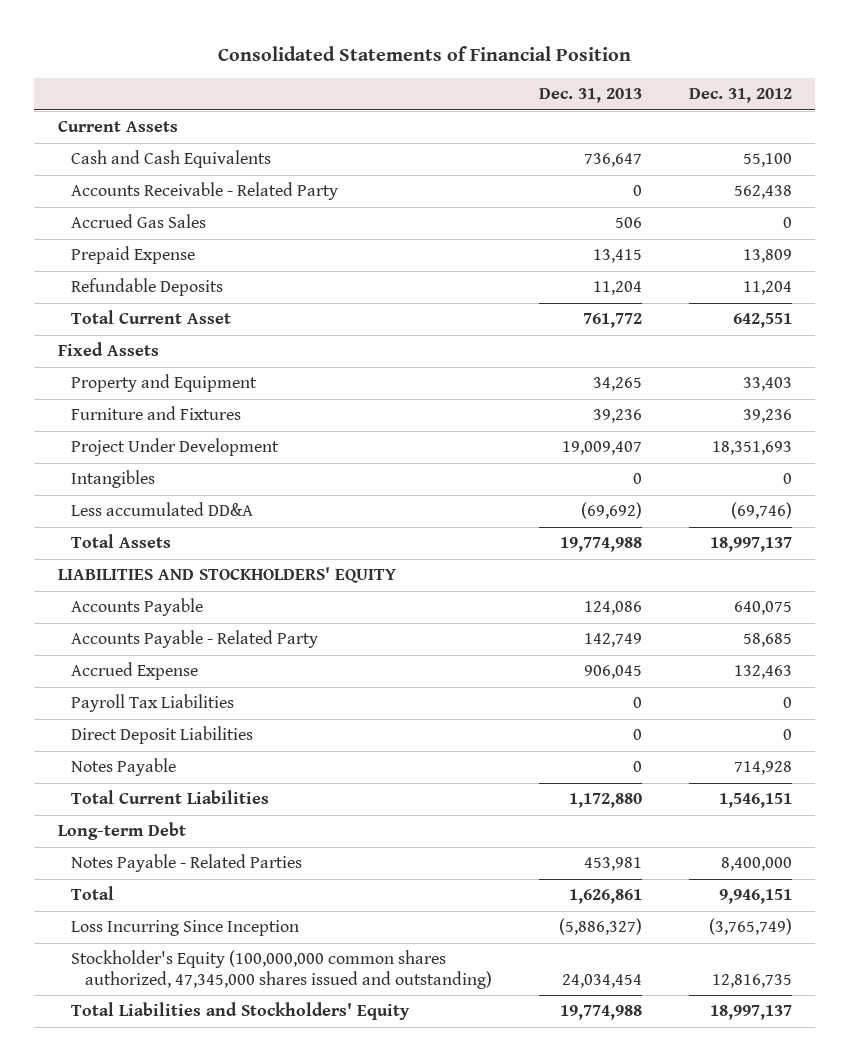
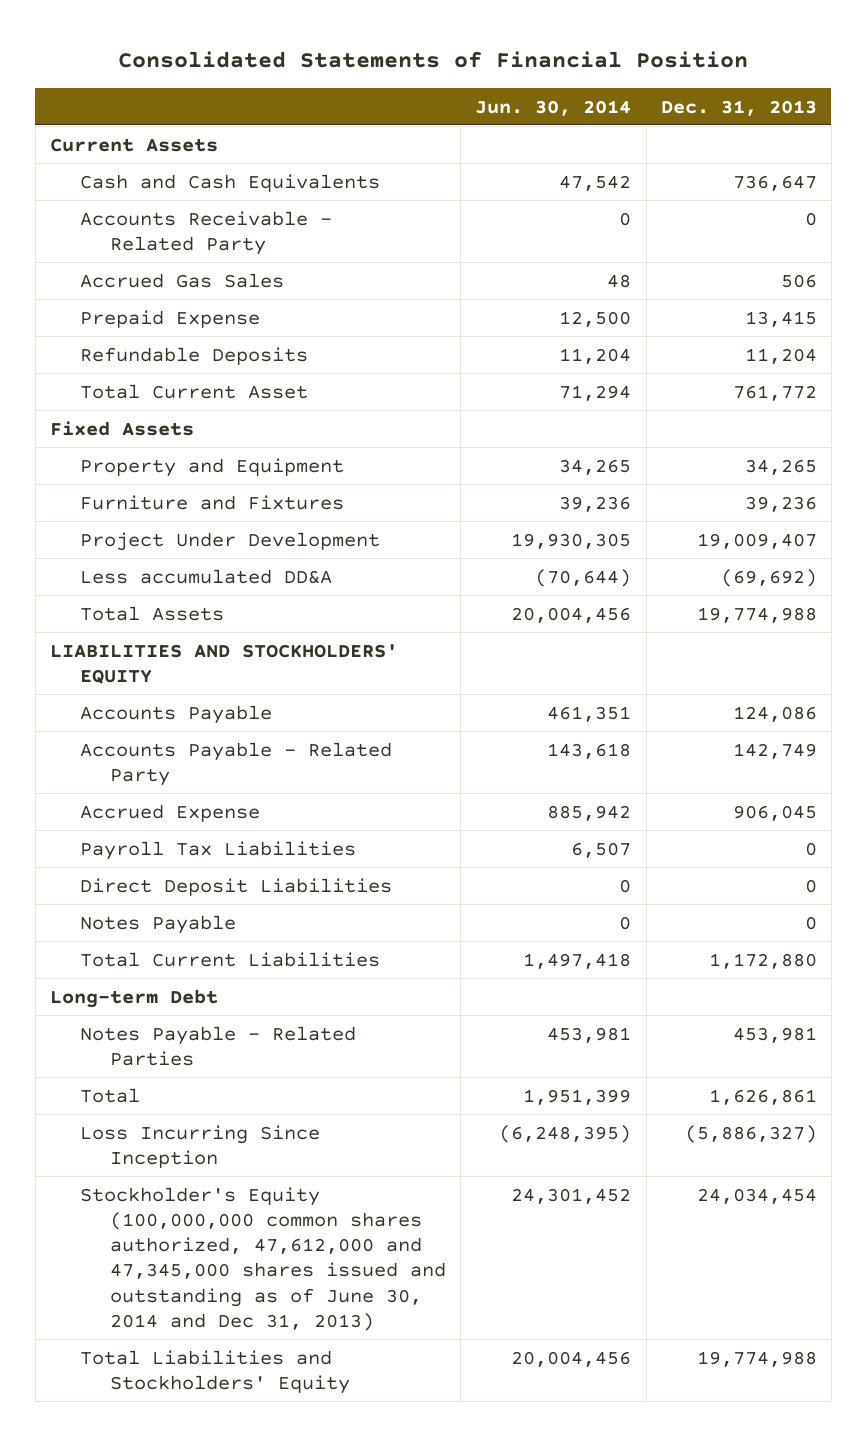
- | Dec. 31, 2013 | Dec. 31, 2012
+ | Jun. 30, 2014 | Dec. 31, 2013
- Intangibles | 0 | 0
- Stockholder's Equity (100,000,000 common shares authorized, 47,345,000 shares issued and outstanding) | 24,034,454 | 12,816,735
+ Stockholder's Equity (100,000,000 common shares authorized, 47,612,000 and 47,345,000 shares issued and outstanding as of June 30, 2014 and Dec 31, 2013) | 24,301,452 | 24,034,454

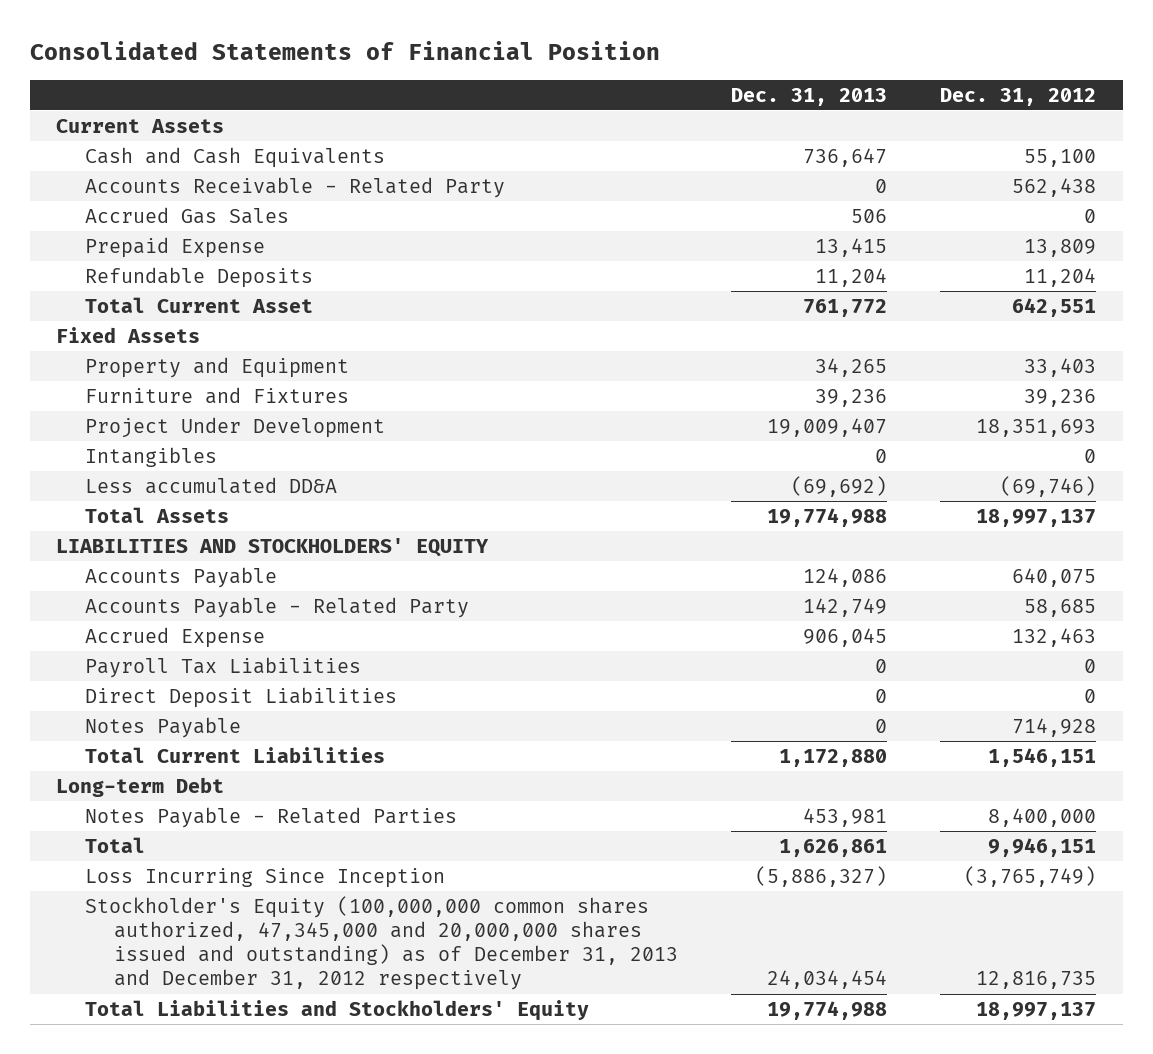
- | Jun. 30, 2014 | Dec. 31, 2013
+ | Dec. 31, 2013 | Dec. 31, 2012
+ Intangibles | 0 | 0
- Stockholder's Equity (100,000,000 common shares authorized, 47,612,000 and 47,345,000 shares issued and outstanding as of June 30, 2014 and Dec 31, 2013) | 24,301,452 | 24,034,454
+ Stockholder's Equity (100,000,000 common shares authorized, 47,345,000 and 20,000,000 shares issued and outstanding) as of December 31, 2013 and December 31, 2012 respectively | 24,034,454 | 12,816,735

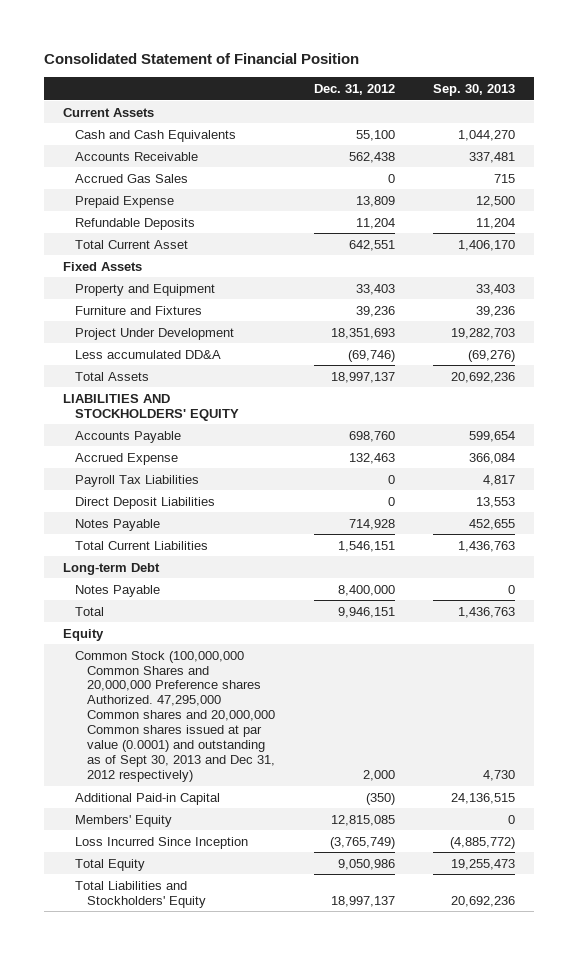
- Consolidated Statements of Financial Position
+ Consolidated Statement of Financial Position
- | Dec. 31, 2013 | Dec. 31, 2012
+ | Dec. 31, 2012 | Sep. 30, 2013
- Accounts Receivable - Related Party | 0 | 562,438
+ Accounts Receivable | 562,438 | 337,481
- Intangibles | 0 | 0
- Accounts Payable | 124,086 | 640,075
- Accounts Payable - Related Party | 142,749 | 58,685
+ Accounts Payable | 698,760 | 599,654
- Notes Payable - Related Parties | 453,981 | 8,400,000
+ Notes Payable | 8,400,000 | 0
- Loss Incurring Since Inception | (5,886,327) | (3,765,749)
- Stockholder's Equity (100,000,000 common shares authorized, 47,345,000 and 20,000,000 shares issued and outstanding) as of December 31, 2013 and December 31, 2012 respectively | 24,034,454 | 12,816,735
+ Equity
+ Common Stock (100,000,000 Common Shares and 20,000,000 Preference shares Authorized. 47,295,000 Common shares and 20,000,000 Common shares issued at par value (0.0001) and outstanding as of Sept 30, 2013 and Dec 31, 2012 respectively) | 2,000 | 4,730
+ Additional Paid-in Capital | (350) | 24,136,515
+ Members' Equity | 12,815,085 | 0
+ Loss Incurred Since Inception | (3,765,749) | (4,885,772)
+ Total Equity | 9,050,986 | 19,255,473

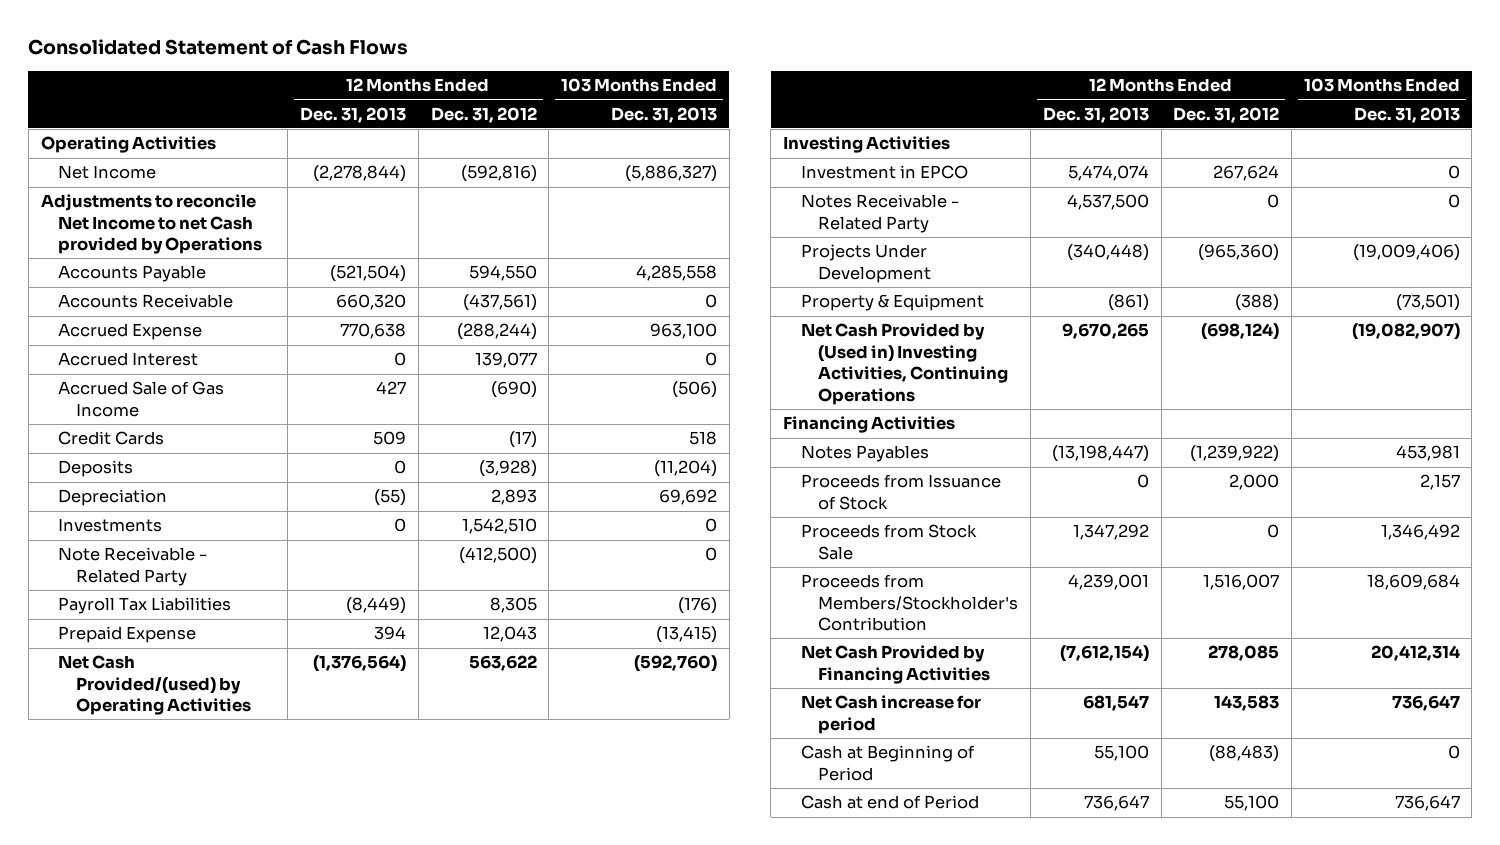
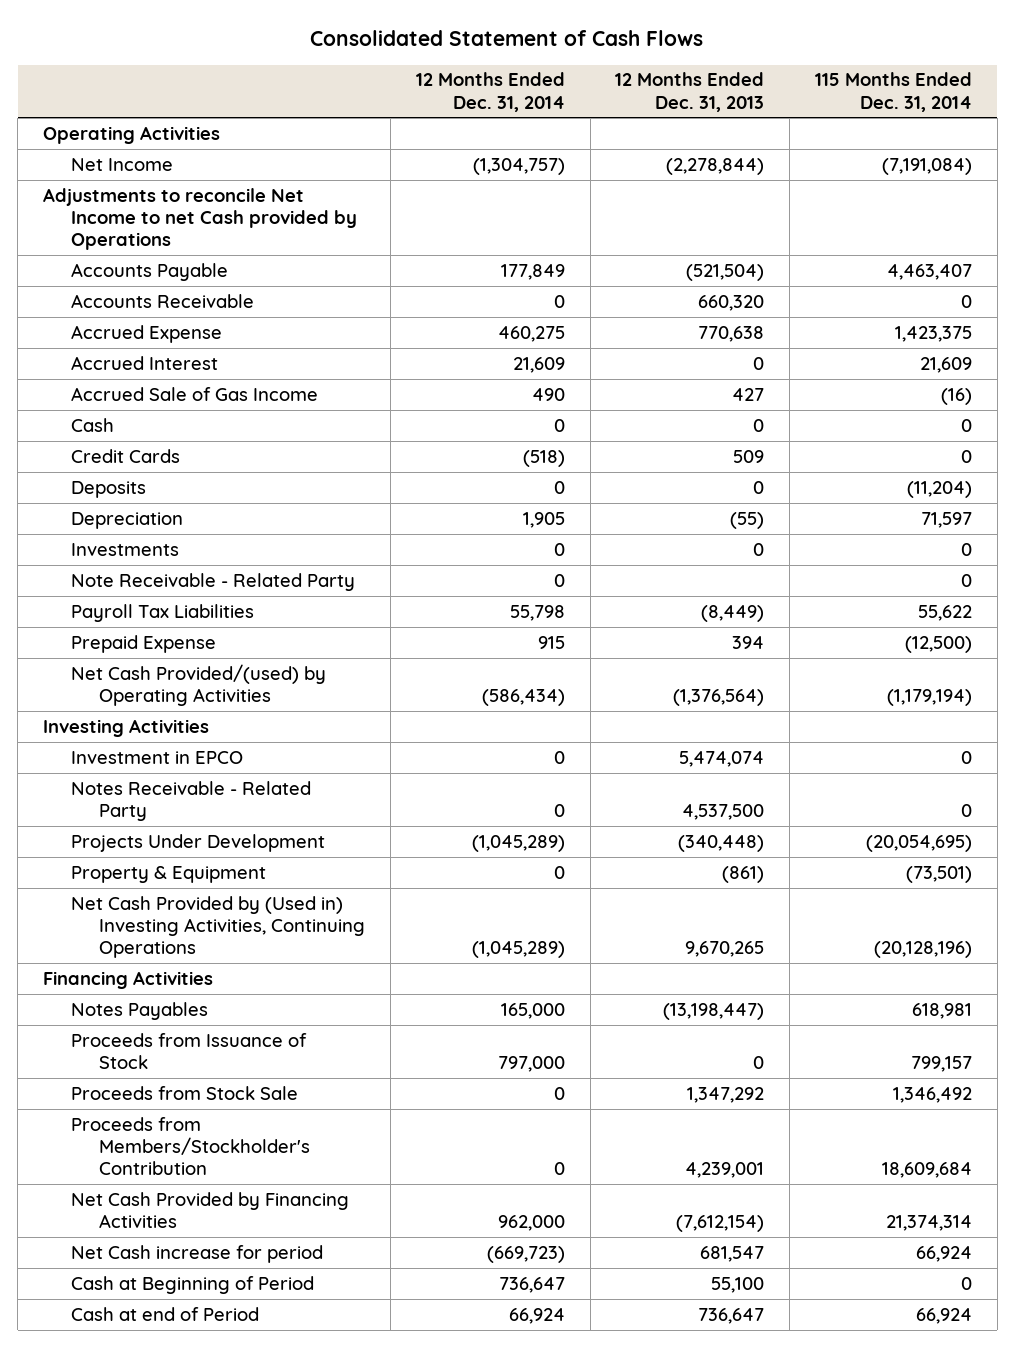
- | 12 Months Ended Dec. 31, 2013 | 12 Months Ended Dec. 31, 2012 | 103 Months Ended Dec. 31, 2013
+ | 12 Months Ended Dec. 31, 2014 | 12 Months Ended Dec. 31, 2013 | 115 Months Ended Dec. 31, 2014
+ Cash | 0 | 0 | 0

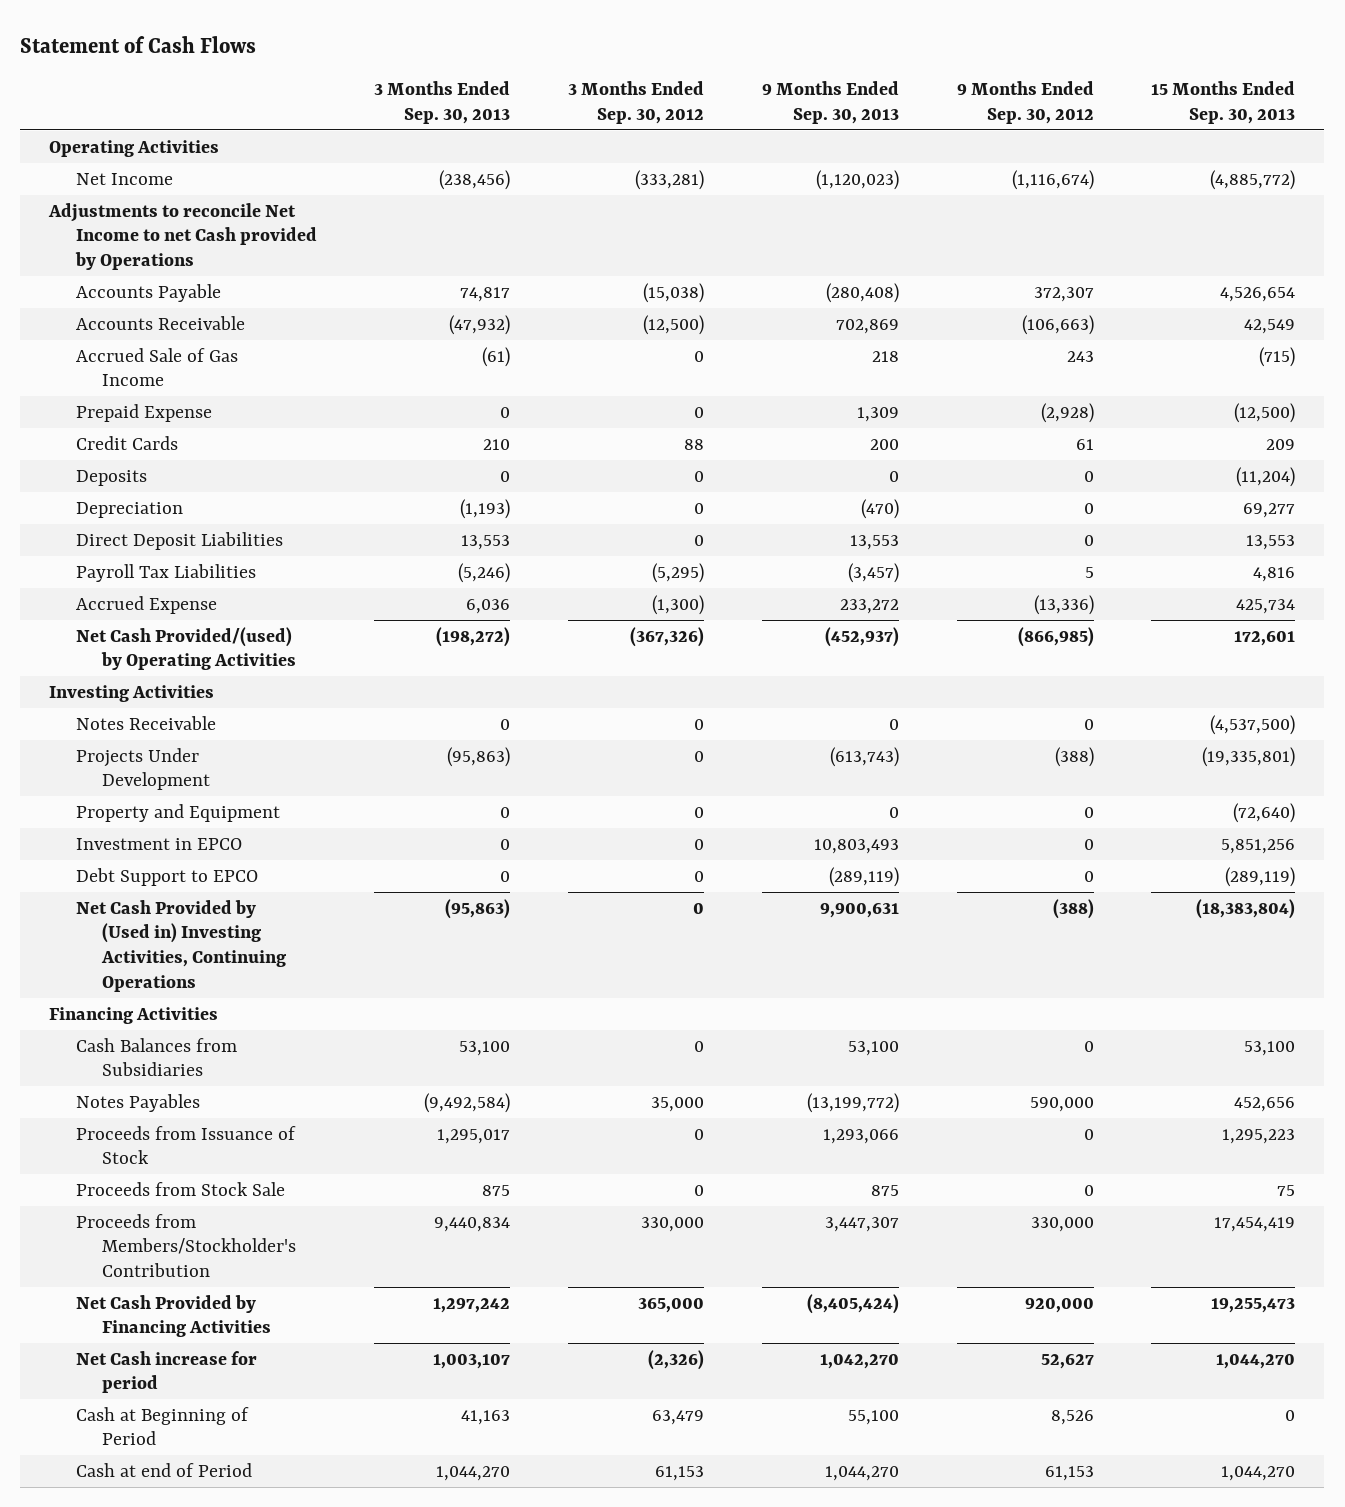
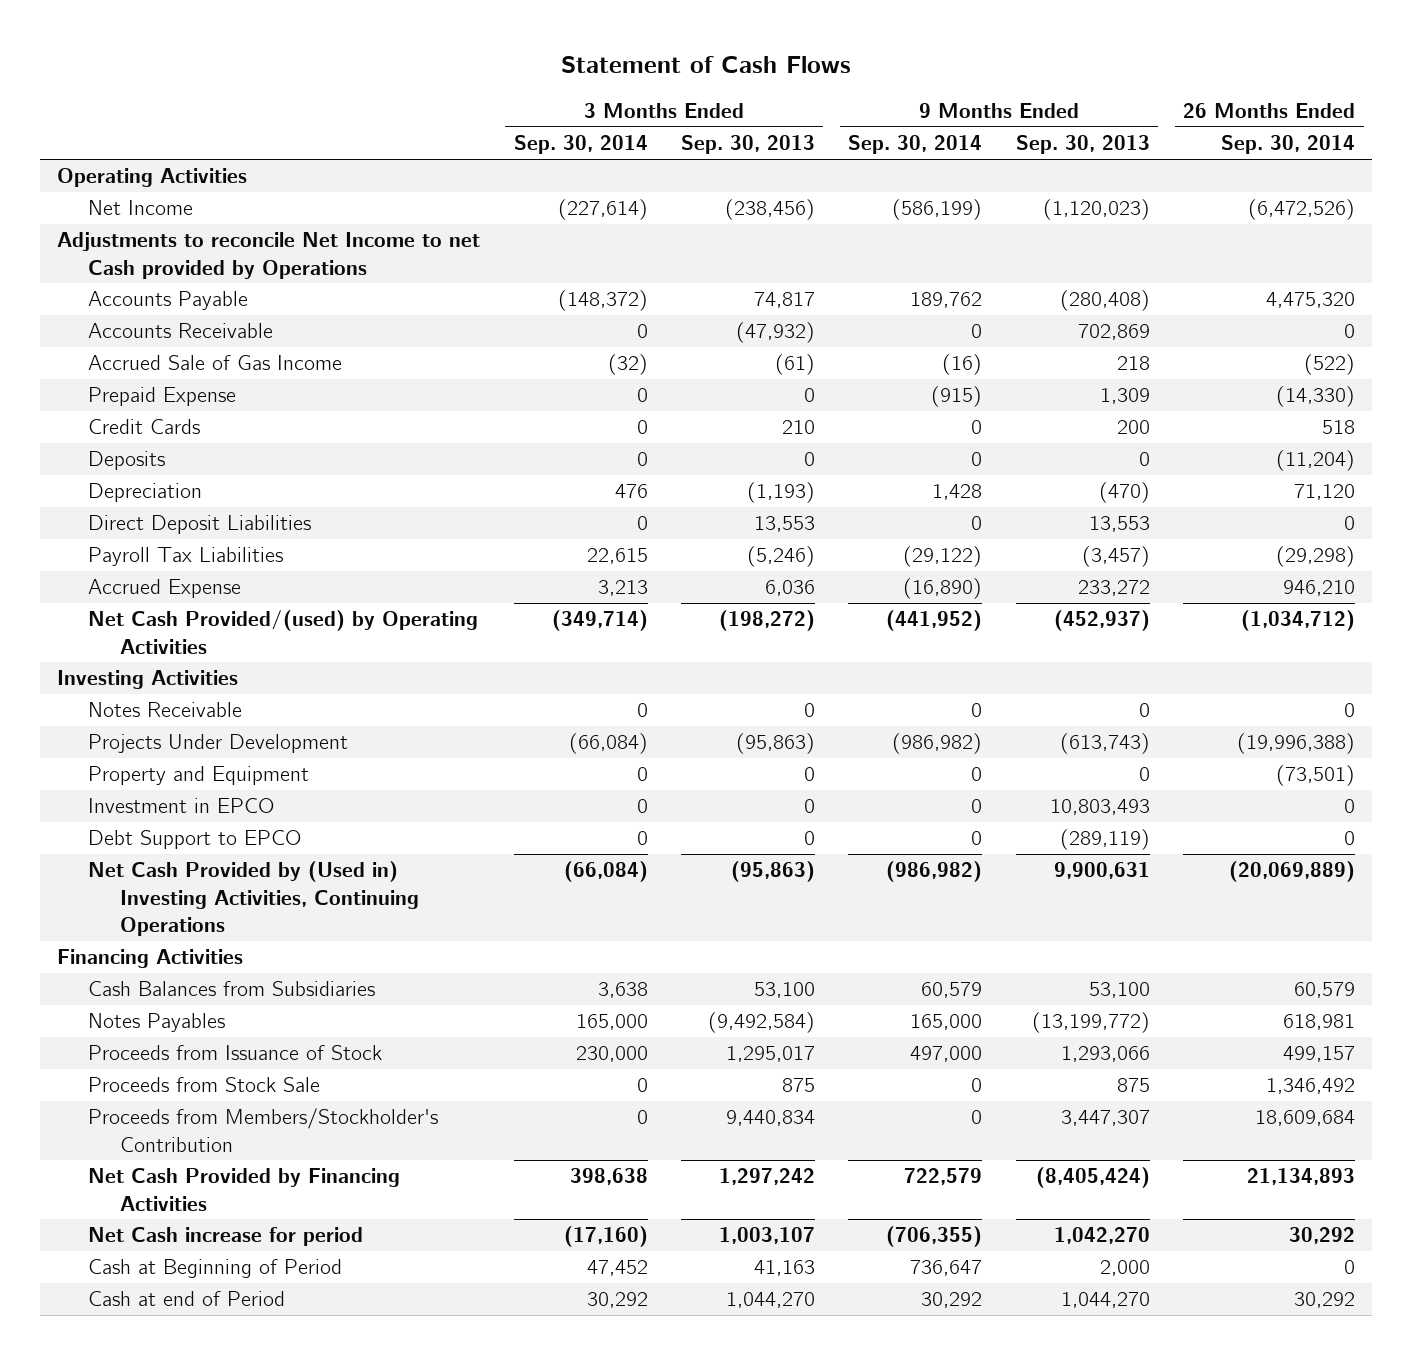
- | 3 Months Ended Sep. 30, 2013 | 3 Months Ended Sep. 30, 2012 | 9 Months Ended Sep. 30, 2013 | 9 Months Ended Sep. 30, 2012 | 15 Months Ended Sep. 30, 2013
+ | 3 Months Ended Sep. 30, 2014 | 3 Months Ended Sep. 30, 2013 | 9 Months Ended Sep. 30, 2014 | 9 Months Ended Sep. 30, 2013 | 26 Months Ended Sep. 30, 2014
- Cash at Beginning of Period | 41,163 | 63,479 | 55,100 | 8,526 | 0
+ Cash at Beginning of Period | 47,452 | 41,163 | 736,647 | 2,000 | 0

